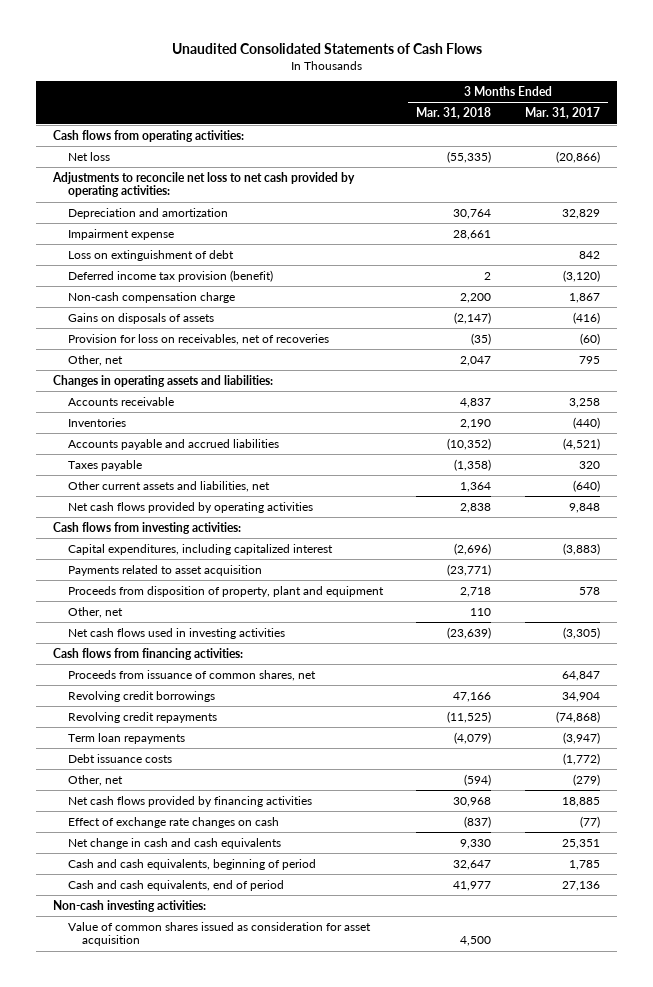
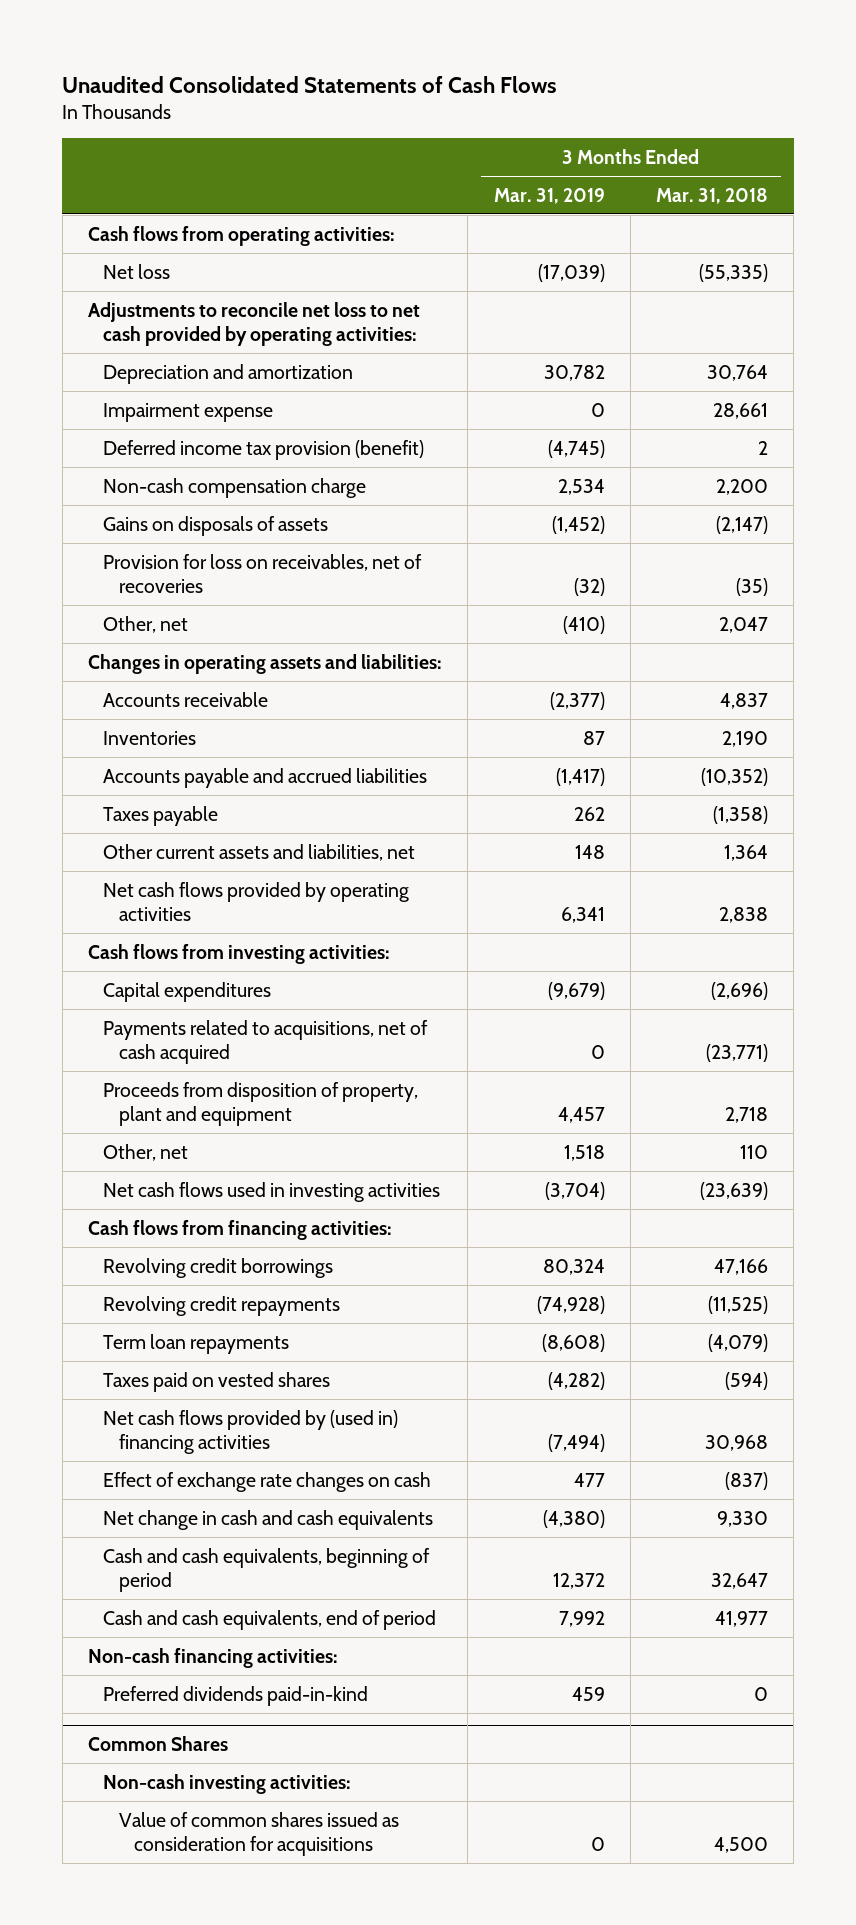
- | 3 Months Ended Mar. 31, 2018 | 3 Months Ended Mar. 31, 2017
+ | 3 Months Ended Mar. 31, 2019 | 3 Months Ended Mar. 31, 2018
- Loss on extinguishment of debt | | 842
- Capital expenditures, including capitalized interest | (2,696) | (3,883)
- Payments related to asset acquisition | (23,771) |
+ Capital expenditures | (9,679) | (2,696)
+ Payments related to acquisitions, net of cash acquired | 0 | (23,771)
- Proceeds from issuance of common shares, net | | 64,847
- Debt issuance costs | | (1,772)
- Other, net | (594) | (279)
- Net cash flows provided by financing activities | 30,968 | 18,885
+ Taxes paid on vested shares | (4,282) | (594)
+ Net cash flows provided by (used in) financing activities | (7,494) | 30,968
+ Non-cash financing activities:
+ Preferred dividends paid-in-kind | 459 | 0
+ Common Shares
- Value of common shares issued as consideration for asset acquisition | 4,500 |
+ Value of common shares issued as consideration for acquisitions | 0 | 4,500

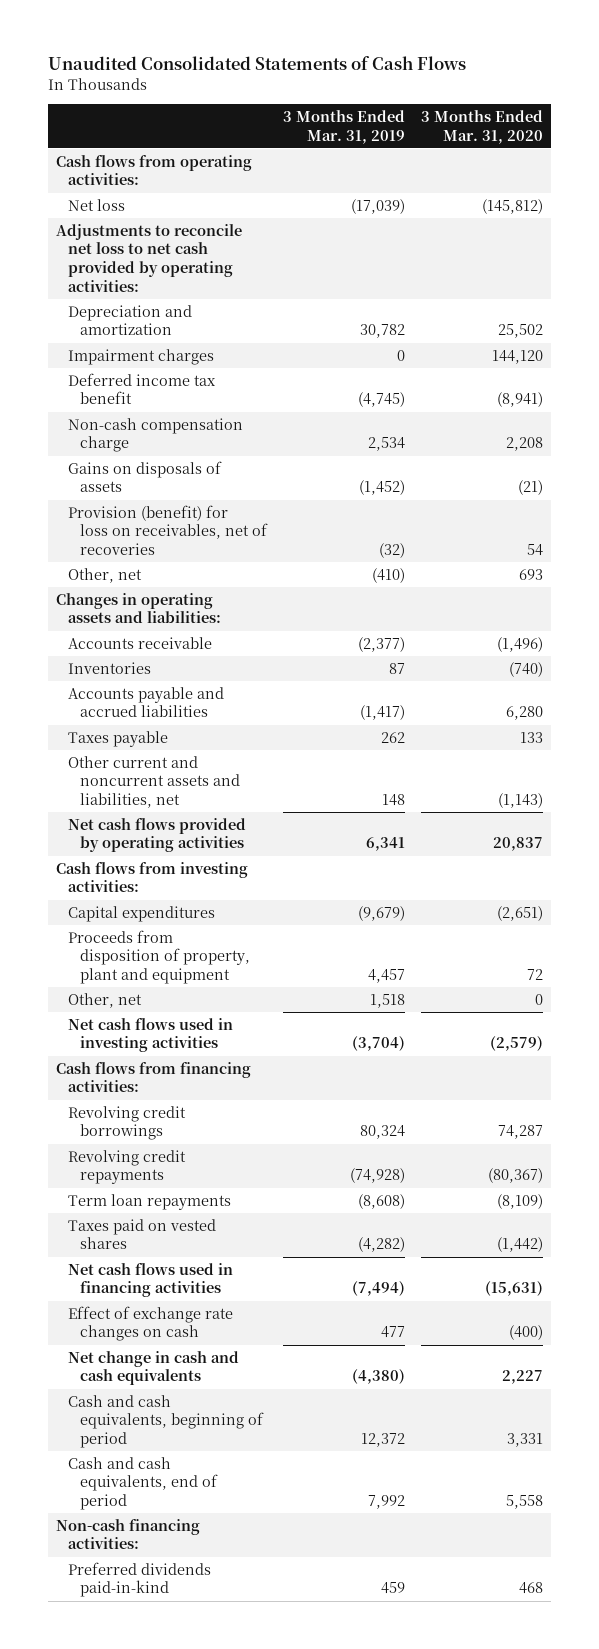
- | 3 Months Ended Mar. 31, 2019 | 3 Months Ended Mar. 31, 2018
+ | 3 Months Ended Mar. 31, 2019 | 3 Months Ended Mar. 31, 2020
- Impairment expense | 0 | 28,661
- Deferred income tax provision (benefit) | (4,745) | 2
+ Impairment charges | 0 | 144,120
+ Deferred income tax benefit | (4,745) | (8,941)
- Provision for loss on receivables, net of recoveries | (32) | (35)
+ Provision (benefit) for loss on receivables, net of recoveries | (32) | 54
- Other current assets and liabilities, net | 148 | 1,364
+ Other current and noncurrent assets and liabilities, net | 148 | (1,143)
- Payments related to acquisitions, net of cash acquired | 0 | (23,771)
- Net cash flows provided by (used in) financing activities | (7,494) | 30,968
+ Net cash flows used in financing activities | (7,494) | (15,631)
- Common Shares
- Non-cash investing activities:
- Value of common shares issued as consideration for acquisitions | 0 | 4,500

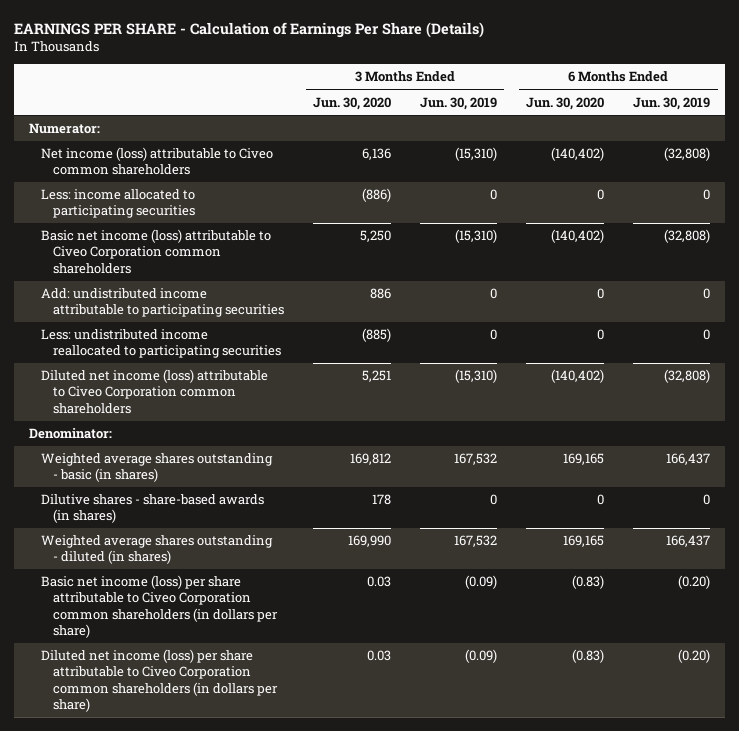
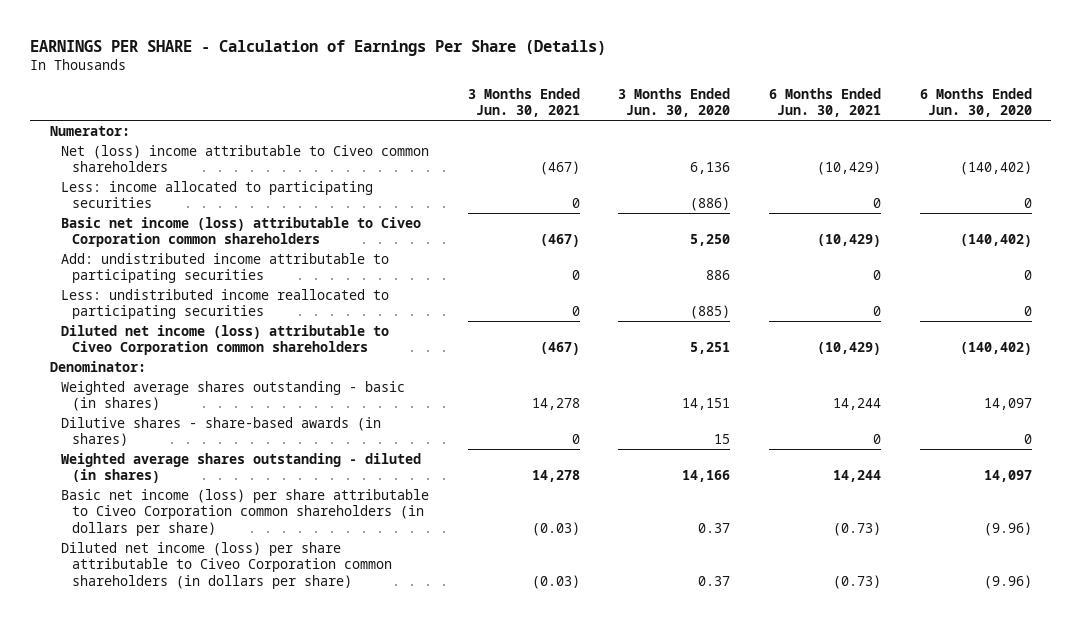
- | 3 Months Ended Jun. 30, 2020 | 3 Months Ended Jun. 30, 2019 | 6 Months Ended Jun. 30, 2020 | 6 Months Ended Jun. 30, 2019
+ | 3 Months Ended Jun. 30, 2021 | 3 Months Ended Jun. 30, 2020 | 6 Months Ended Jun. 30, 2021 | 6 Months Ended Jun. 30, 2020
- Net income (loss) attributable to Civeo common shareholders | 6,136 | (15,310) | (140,402) | (32,808)
+ Net (loss) income attributable to Civeo common shareholders | (467) | 6,136 | (10,429) | (140,402)
- Weighted average shares outstanding - basic (in shares) | 169,812 | 167,532 | 169,165 | 166,437
- Dilutive shares - share-based awards (in shares) | 178 | 0 | 0 | 0
- Weighted average shares outstanding - diluted (in shares) | 169,990 | 167,532 | 169,165 | 166,437
- Basic net income (loss) per share attributable to Civeo Corporation common shareholders (in dollars per share) | 0.03 | (0.09) | (0.83) | (0.20)
- Diluted net income (loss) per share attributable to Civeo Corporation common shareholders (in dollars per share) | 0.03 | (0.09) | (0.83) | (0.20)
+ Weighted average shares outstanding - basic (in shares) | 14,278 | 14,151 | 14,244 | 14,097
+ Dilutive shares - share-based awards (in shares) | 0 | 15 | 0 | 0
+ Weighted average shares outstanding - diluted (in shares) | 14,278 | 14,166 | 14,244 | 14,097
+ Basic net income (loss) per share attributable to Civeo Corporation common shareholders (in dollars per share) | (0.03) | 0.37 | (0.73) | (9.96)
+ Diluted net income (loss) per share attributable to Civeo Corporation common shareholders (in dollars per share) | (0.03) | 0.37 | (0.73) | (9.96)

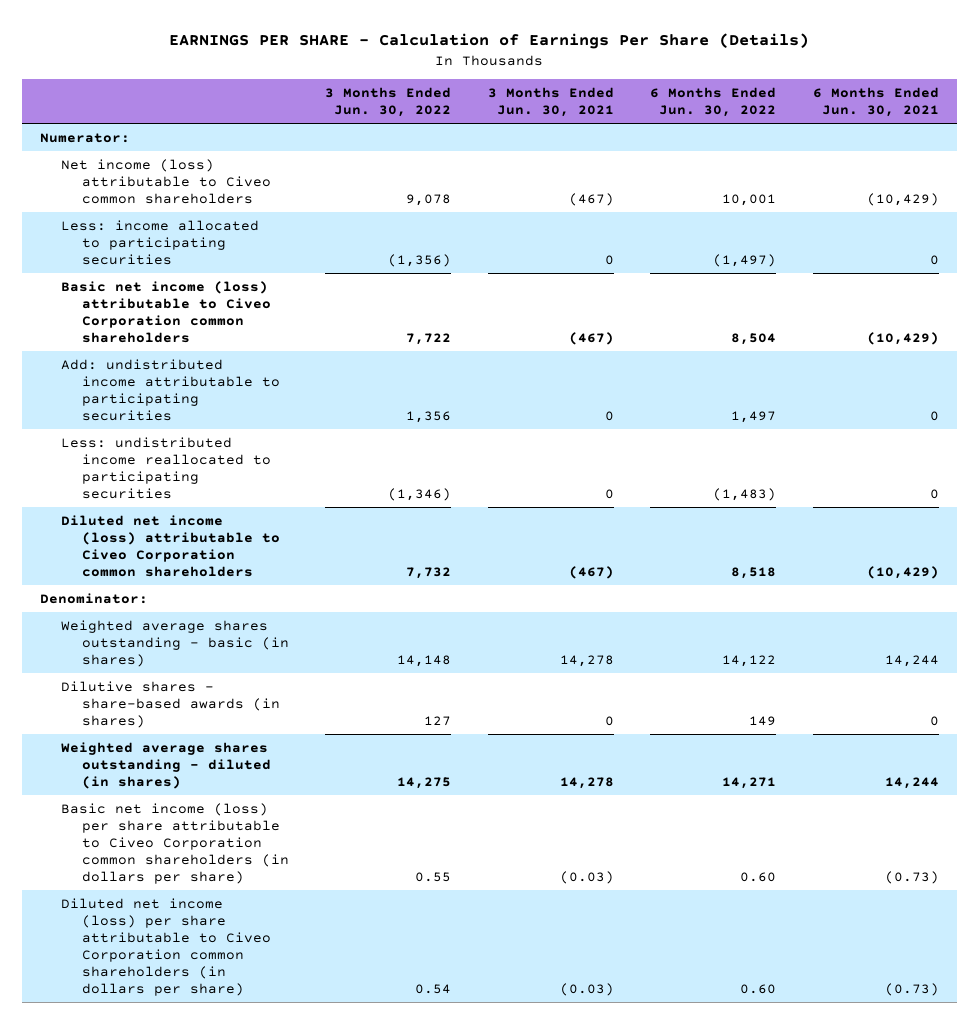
- | 3 Months Ended Jun. 30, 2021 | 3 Months Ended Jun. 30, 2020 | 6 Months Ended Jun. 30, 2021 | 6 Months Ended Jun. 30, 2020
+ | 3 Months Ended Jun. 30, 2022 | 3 Months Ended Jun. 30, 2021 | 6 Months Ended Jun. 30, 2022 | 6 Months Ended Jun. 30, 2021
- Net (loss) income attributable to Civeo common shareholders | (467) | 6,136 | (10,429) | (140,402)
+ Net income (loss) attributable to Civeo common shareholders | 9,078 | (467) | 10,001 | (10,429)

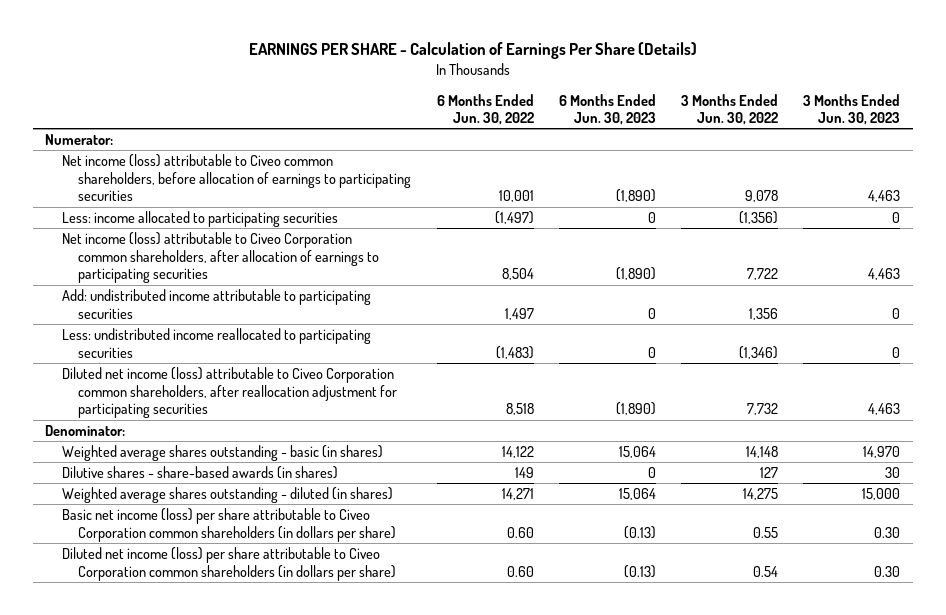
- | 3 Months Ended Jun. 30, 2022 | 3 Months Ended Jun. 30, 2021 | 6 Months Ended Jun. 30, 2022 | 6 Months Ended Jun. 30, 2021
+ | 6 Months Ended Jun. 30, 2022 | 6 Months Ended Jun. 30, 2023 | 3 Months Ended Jun. 30, 2022 | 3 Months Ended Jun. 30, 2023
- Net income (loss) attributable to Civeo common shareholders | 9,078 | (467) | 10,001 | (10,429)
+ Net income (loss) attributable to Civeo common shareholders, before allocation of earnings to participating securities | 10,001 | (1,890) | 9,078 | 4,463
- Basic net income (loss) attributable to Civeo Corporation common shareholders | 7,722 | (467) | 8,504 | (10,429)
+ Net income (loss) attributable to Civeo Corporation common shareholders, after allocation of earnings to participating securities | 8,504 | (1,890) | 7,722 | 4,463
- Diluted net income (loss) attributable to Civeo Corporation common shareholders | 7,732 | (467) | 8,518 | (10,429)
+ Diluted net income (loss) attributable to Civeo Corporation common shareholders, after reallocation adjustment for participating securities | 8,518 | (1,890) | 7,732 | 4,463

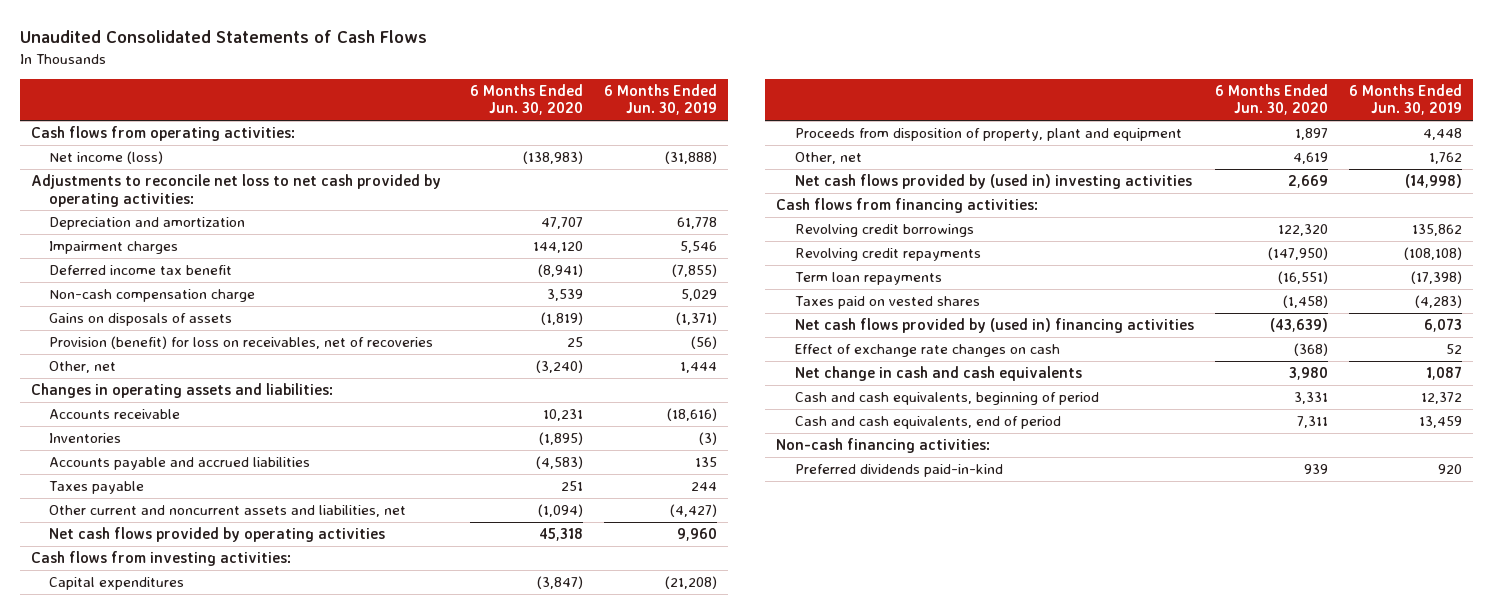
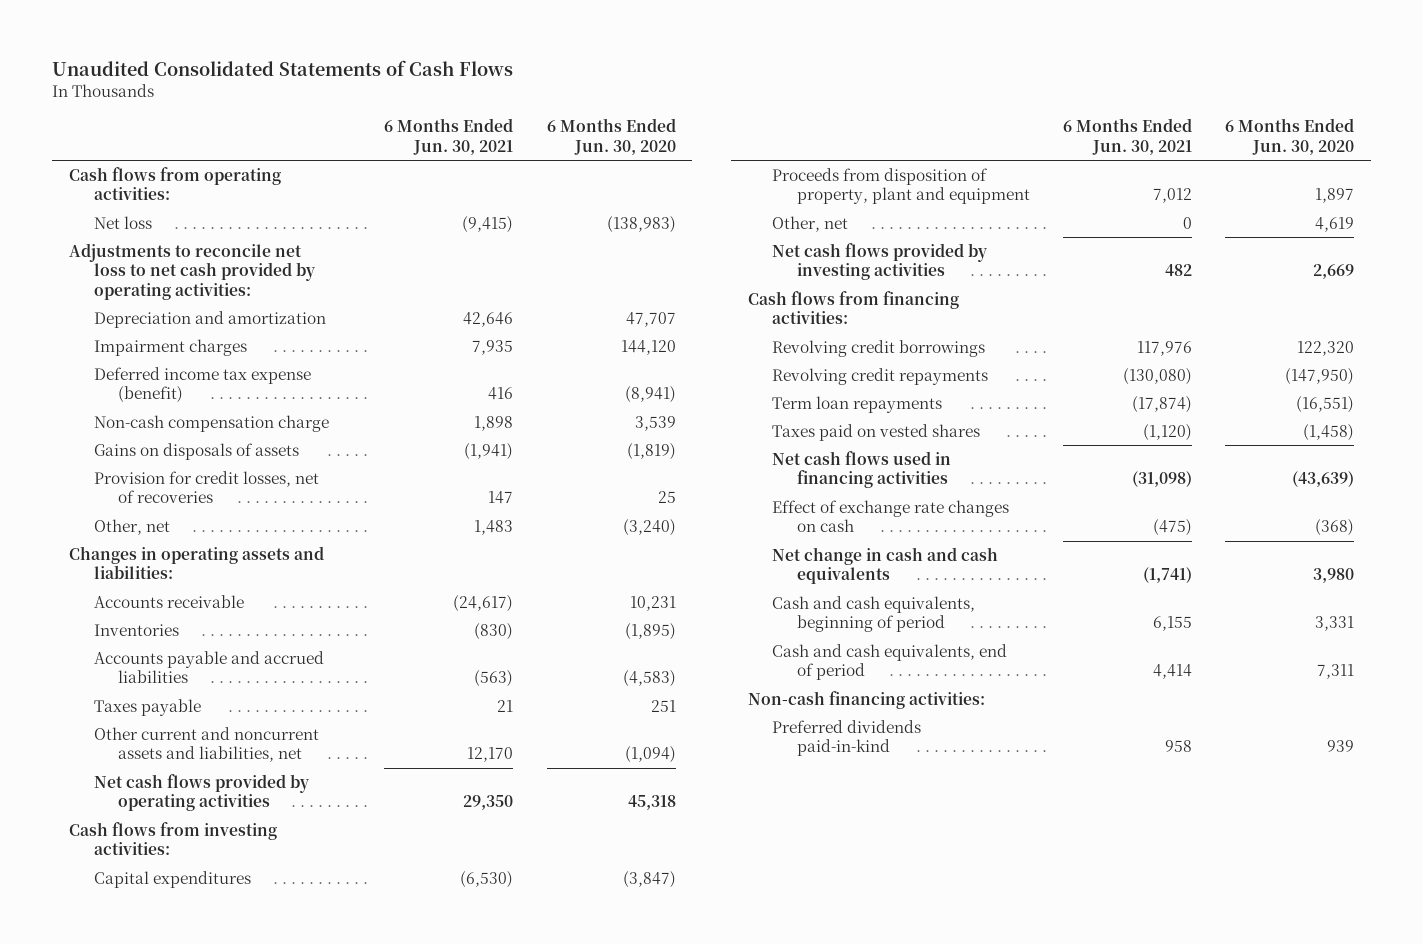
- | 6 Months Ended Jun. 30, 2020 | 6 Months Ended Jun. 30, 2019
+ | 6 Months Ended Jun. 30, 2021 | 6 Months Ended Jun. 30, 2020
- Net income (loss) | (138,983) | (31,888)
+ Net loss | (9,415) | (138,983)
- Deferred income tax benefit | (8,941) | (7,855)
+ Deferred income tax expense (benefit) | 416 | (8,941)
- Provision (benefit) for loss on receivables, net of recoveries | 25 | (56)
+ Provision for credit losses, net of recoveries | 147 | 25
- Net cash flows provided by (used in) investing activities | 2,669 | (14,998)
+ Net cash flows provided by investing activities | 482 | 2,669
- Net cash flows provided by (used in) financing activities | (43,639) | 6,073
+ Net cash flows used in financing activities | (31,098) | (43,639)

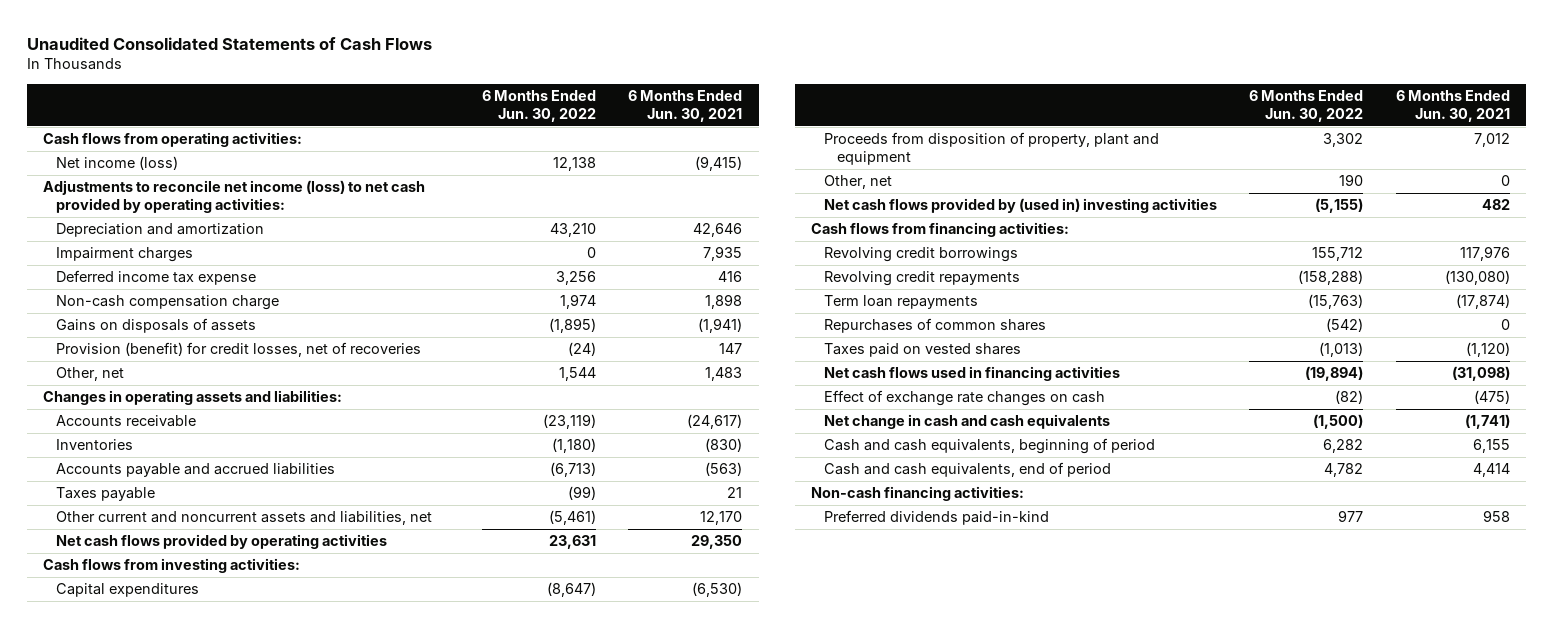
- | 6 Months Ended Jun. 30, 2021 | 6 Months Ended Jun. 30, 2020
+ | 6 Months Ended Jun. 30, 2022 | 6 Months Ended Jun. 30, 2021
- Net loss | (9,415) | (138,983)
- Adjustments to reconcile net loss to net cash provided by operating activities:
+ Net income (loss) | 12,138 | (9,415)
+ Adjustments to reconcile net income (loss) to net cash provided by operating activities:
- Deferred income tax expense (benefit) | 416 | (8,941)
+ Deferred income tax expense | 3,256 | 416
- Provision for credit losses, net of recoveries | 147 | 25
+ Provision (benefit) for credit losses, net of recoveries | (24) | 147
- Net cash flows provided by investing activities | 482 | 2,669
+ Net cash flows provided by (used in) investing activities | (5,155) | 482
+ Repurchases of common shares | (542) | 0

